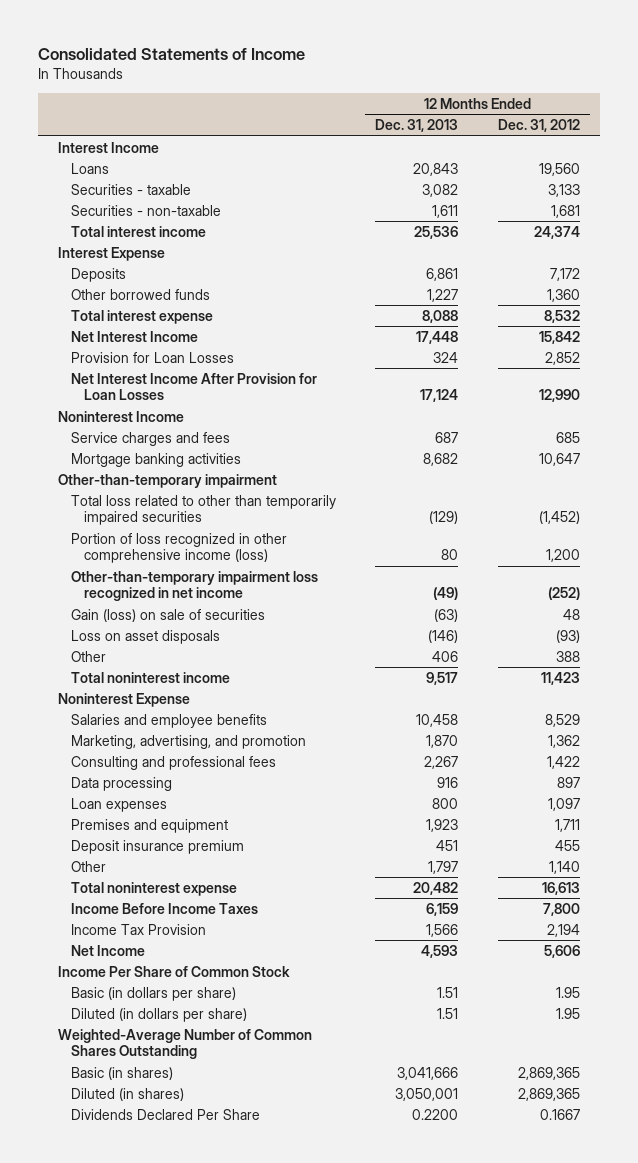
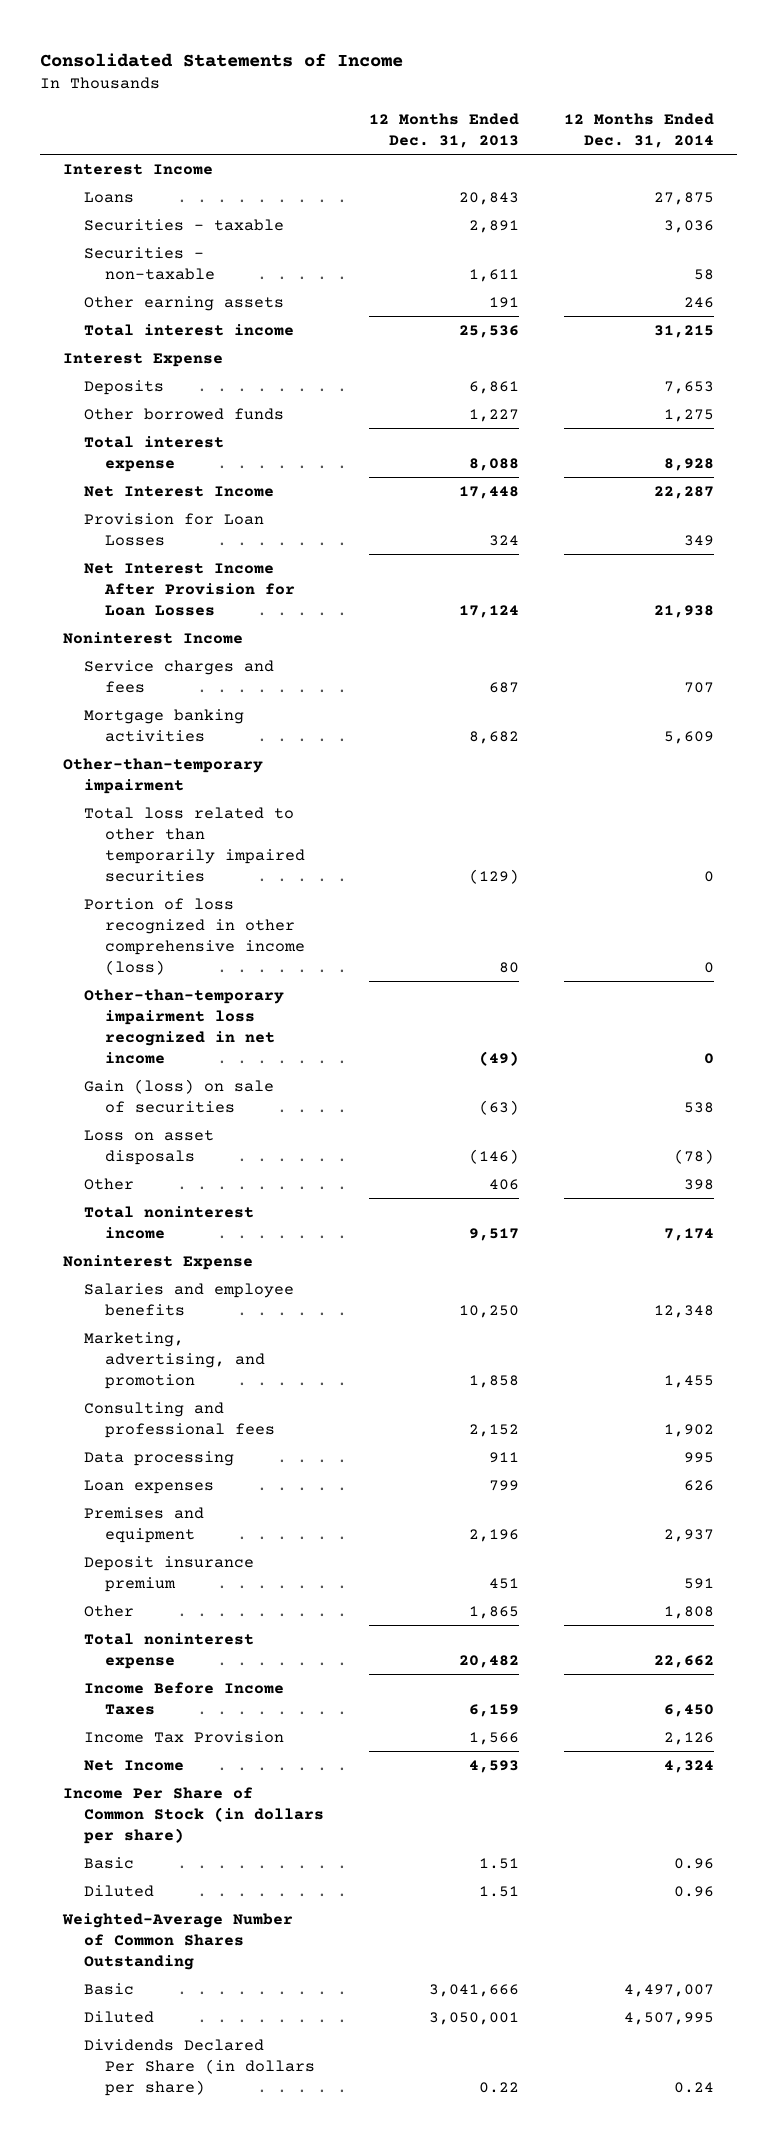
- | 12 Months Ended Dec. 31, 2013 | 12 Months Ended Dec. 31, 2012
+ | 12 Months Ended Dec. 31, 2013 | 12 Months Ended Dec. 31, 2014
- Securities - taxable | 3,082 | 3,133
+ Securities - taxable | 2,891 | 3,036
+ Other earning assets | 191 | 246
- Salaries and employee benefits | 10,458 | 8,529
- Marketing, advertising, and promotion | 1,870 | 1,362
- Consulting and professional fees | 2,267 | 1,422
- Data processing | 916 | 897
- Loan expenses | 800 | 1,097
- Premises and equipment | 1,923 | 1,711
+ Salaries and employee benefits | 10,250 | 12,348
+ Marketing, advertising, and promotion | 1,858 | 1,455
+ Consulting and professional fees | 2,152 | 1,902
+ Data processing | 911 | 995
+ Loan expenses | 799 | 626
+ Premises and equipment | 2,196 | 2,937
- Other | 1,797 | 1,140
+ Other | 1,865 | 1,808
- Income Per Share of Common Stock
- Basic (in dollars per share) | 1.51 | 1.95
- Diluted (in dollars per share) | 1.51 | 1.95
+ Income Per Share of Common Stock (in dollars per share)
+ Basic | 1.51 | 0.96
+ Diluted | 1.51 | 0.96
- Basic (in shares) | 3,041,666 | 2,869,365
- Diluted (in shares) | 3,050,001 | 2,869,365
- Dividends Declared Per Share | 0.2200 | 0.1667
+ Basic | 3,041,666 | 4,497,007
+ Diluted | 3,050,001 | 4,507,995
+ Dividends Declared Per Share (in dollars per share) | 0.22 | 0.24

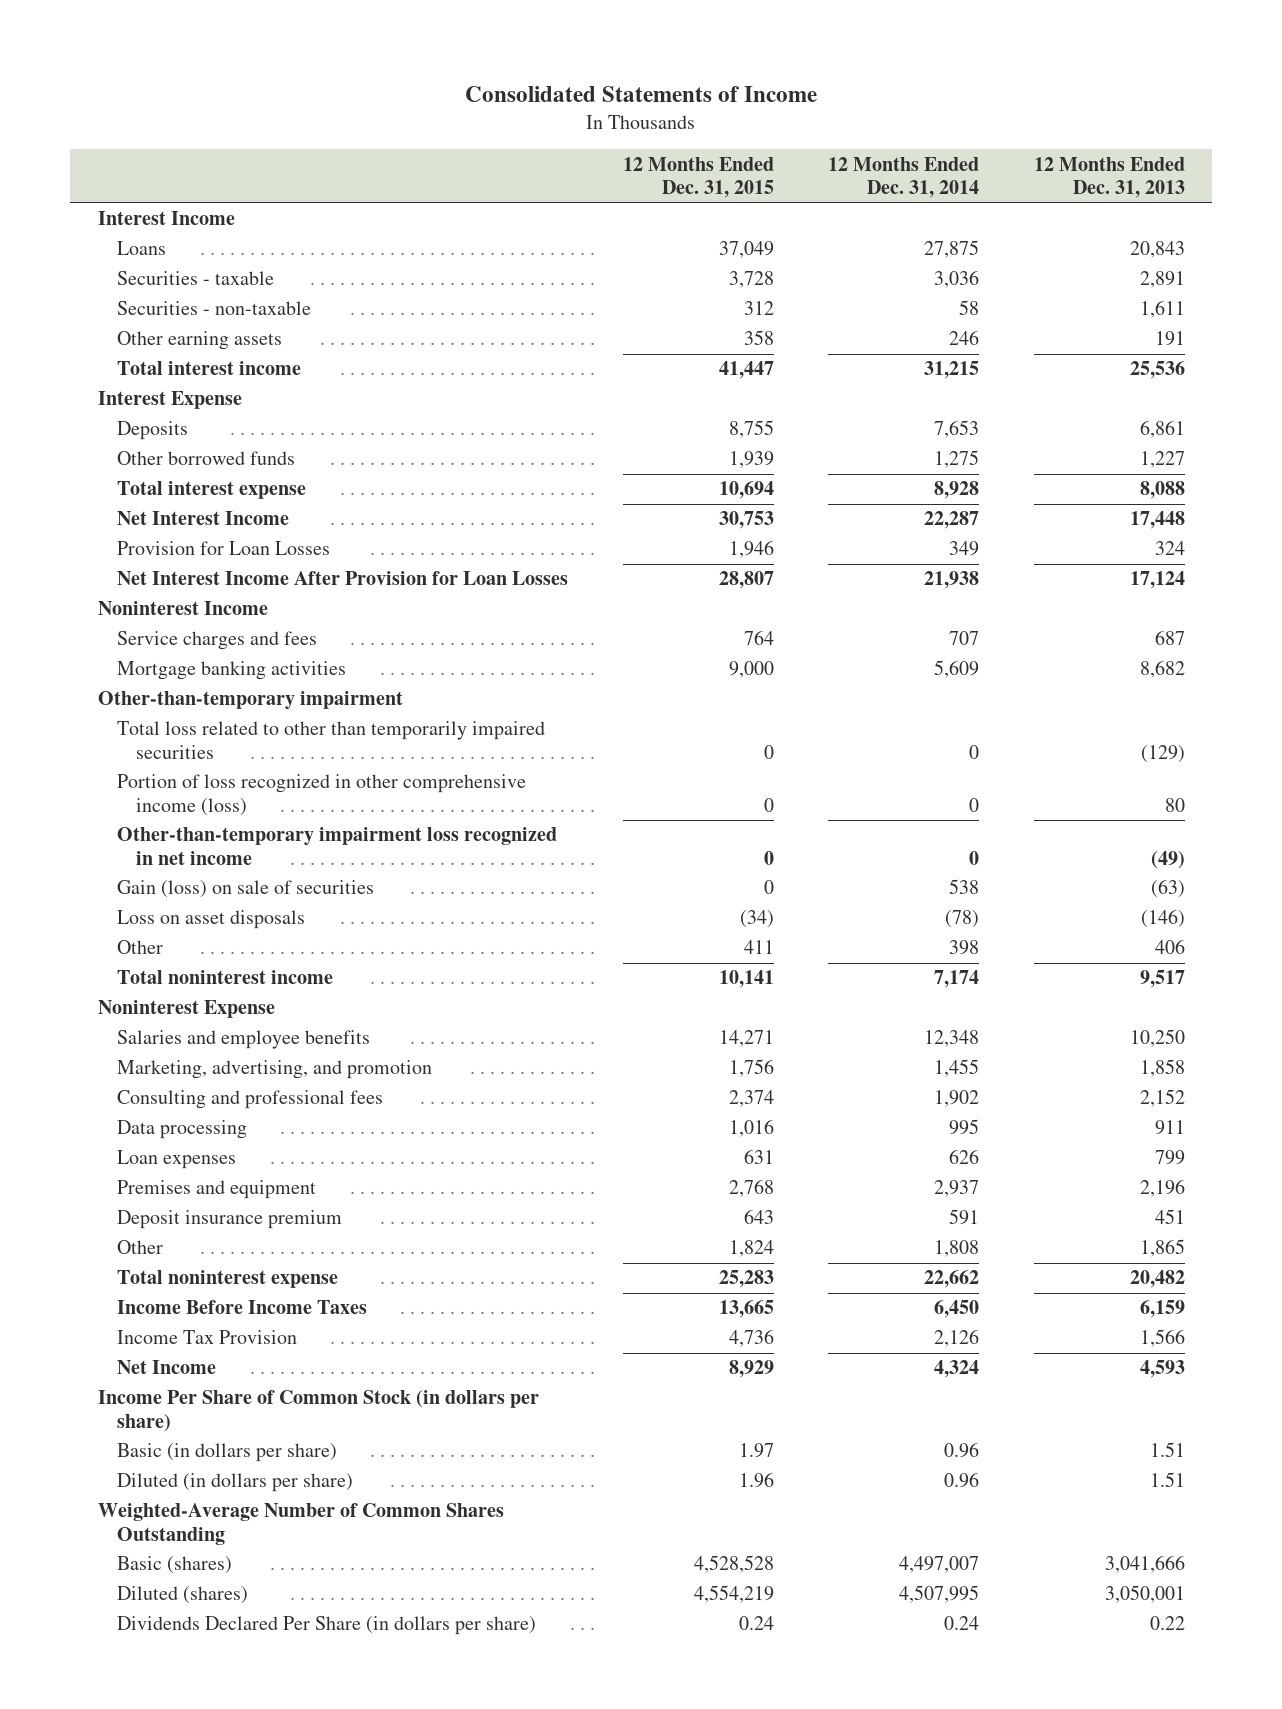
- | 12 Months Ended Dec. 31, 2013 | 12 Months Ended Dec. 31, 2014
+ | 12 Months Ended Dec. 31, 2015 | 12 Months Ended Dec. 31, 2014 | 12 Months Ended Dec. 31, 2013
- Basic | 1.51 | 0.96
- Diluted | 1.51 | 0.96
+ Basic (in dollars per share) | 1.97 | 0.96 | 1.51
+ Diluted (in dollars per share) | 1.96 | 0.96 | 1.51
- Basic | 3,041,666 | 4,497,007
- Diluted | 3,050,001 | 4,507,995
+ Basic (shares) | 4,528,528 | 4,497,007 | 3,041,666
+ Diluted (shares) | 4,554,219 | 4,507,995 | 3,050,001

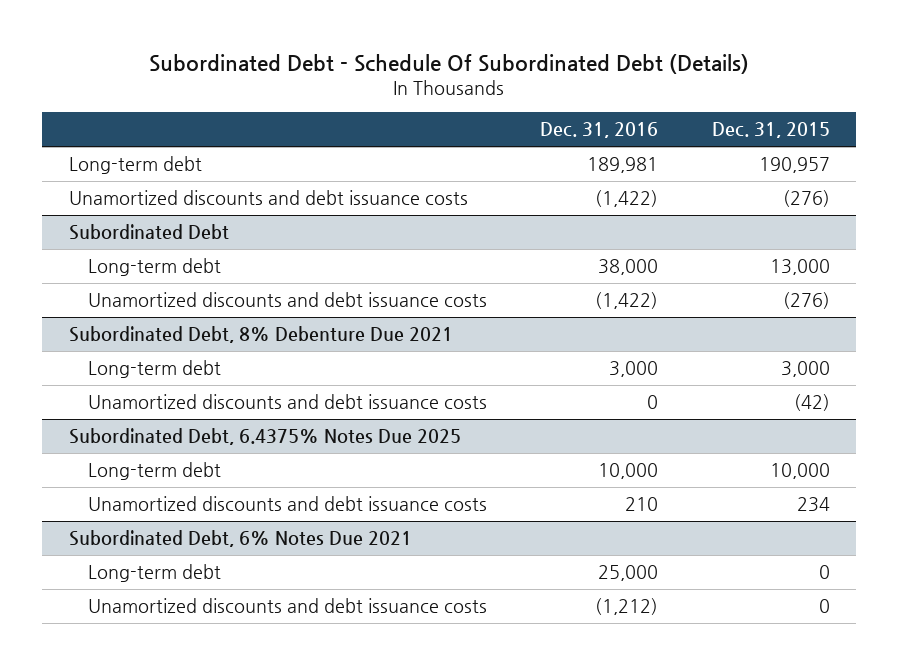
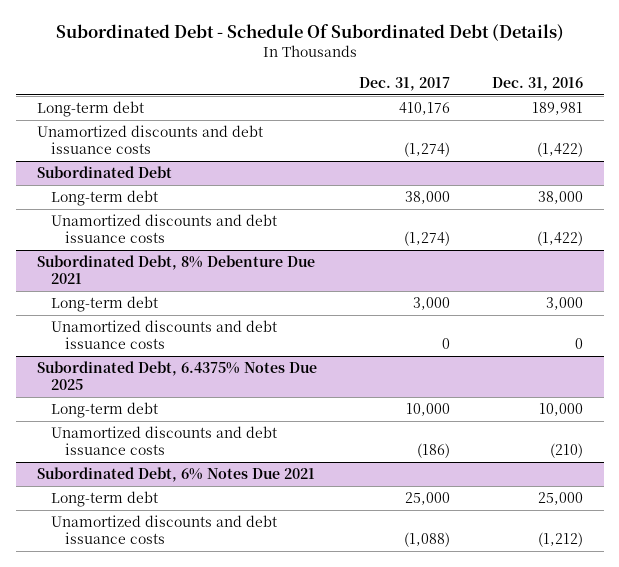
- | Dec. 31, 2016 | Dec. 31, 2015
+ | Dec. 31, 2017 | Dec. 31, 2016
@ Subordinated Debt, 6.4375% Notes Due 2025
- Unamortized discounts and debt issuance costs | 210 | 234
+ Unamortized discounts and debt issuance costs | (186) | (210)

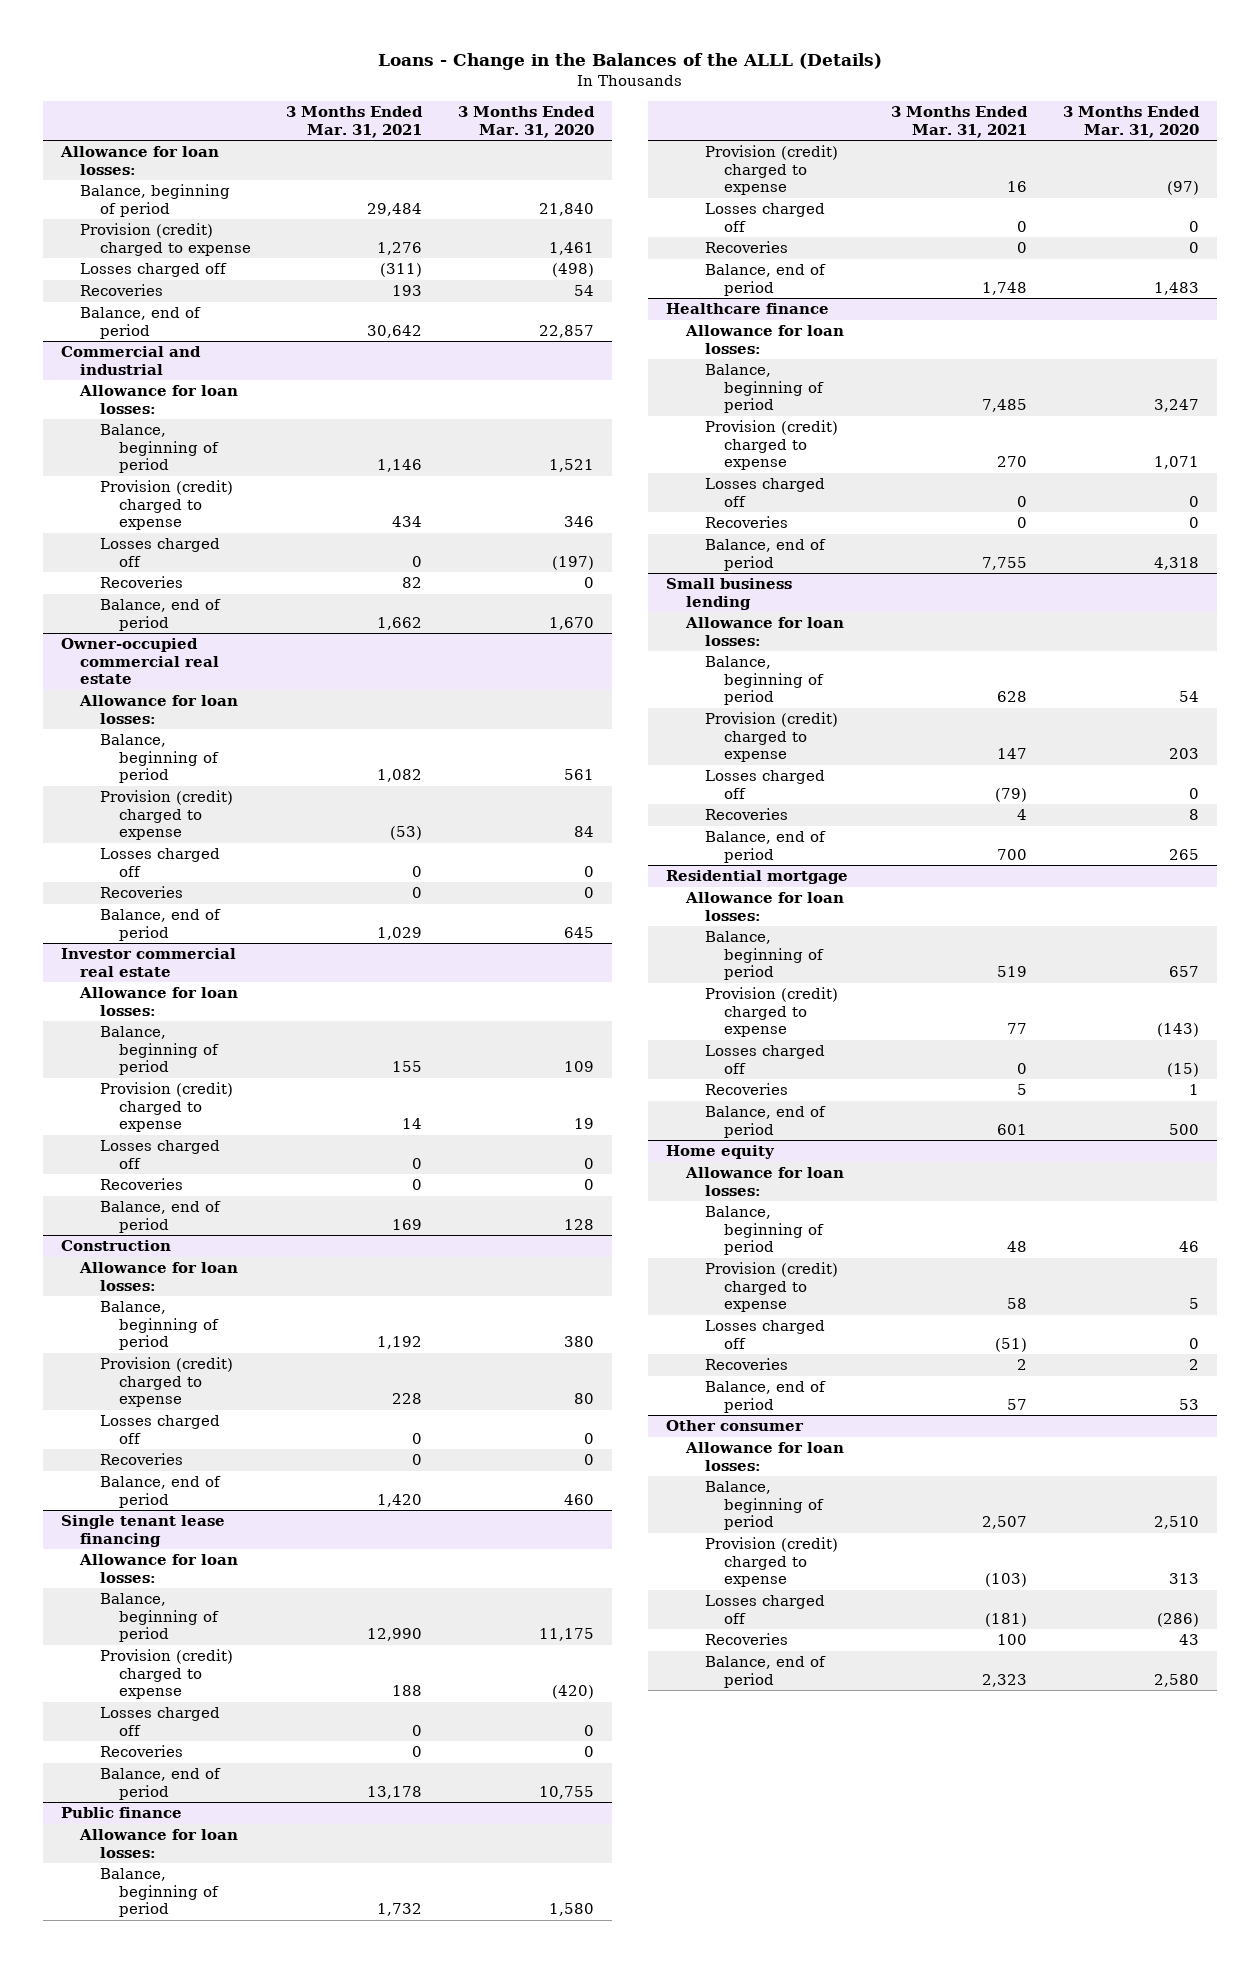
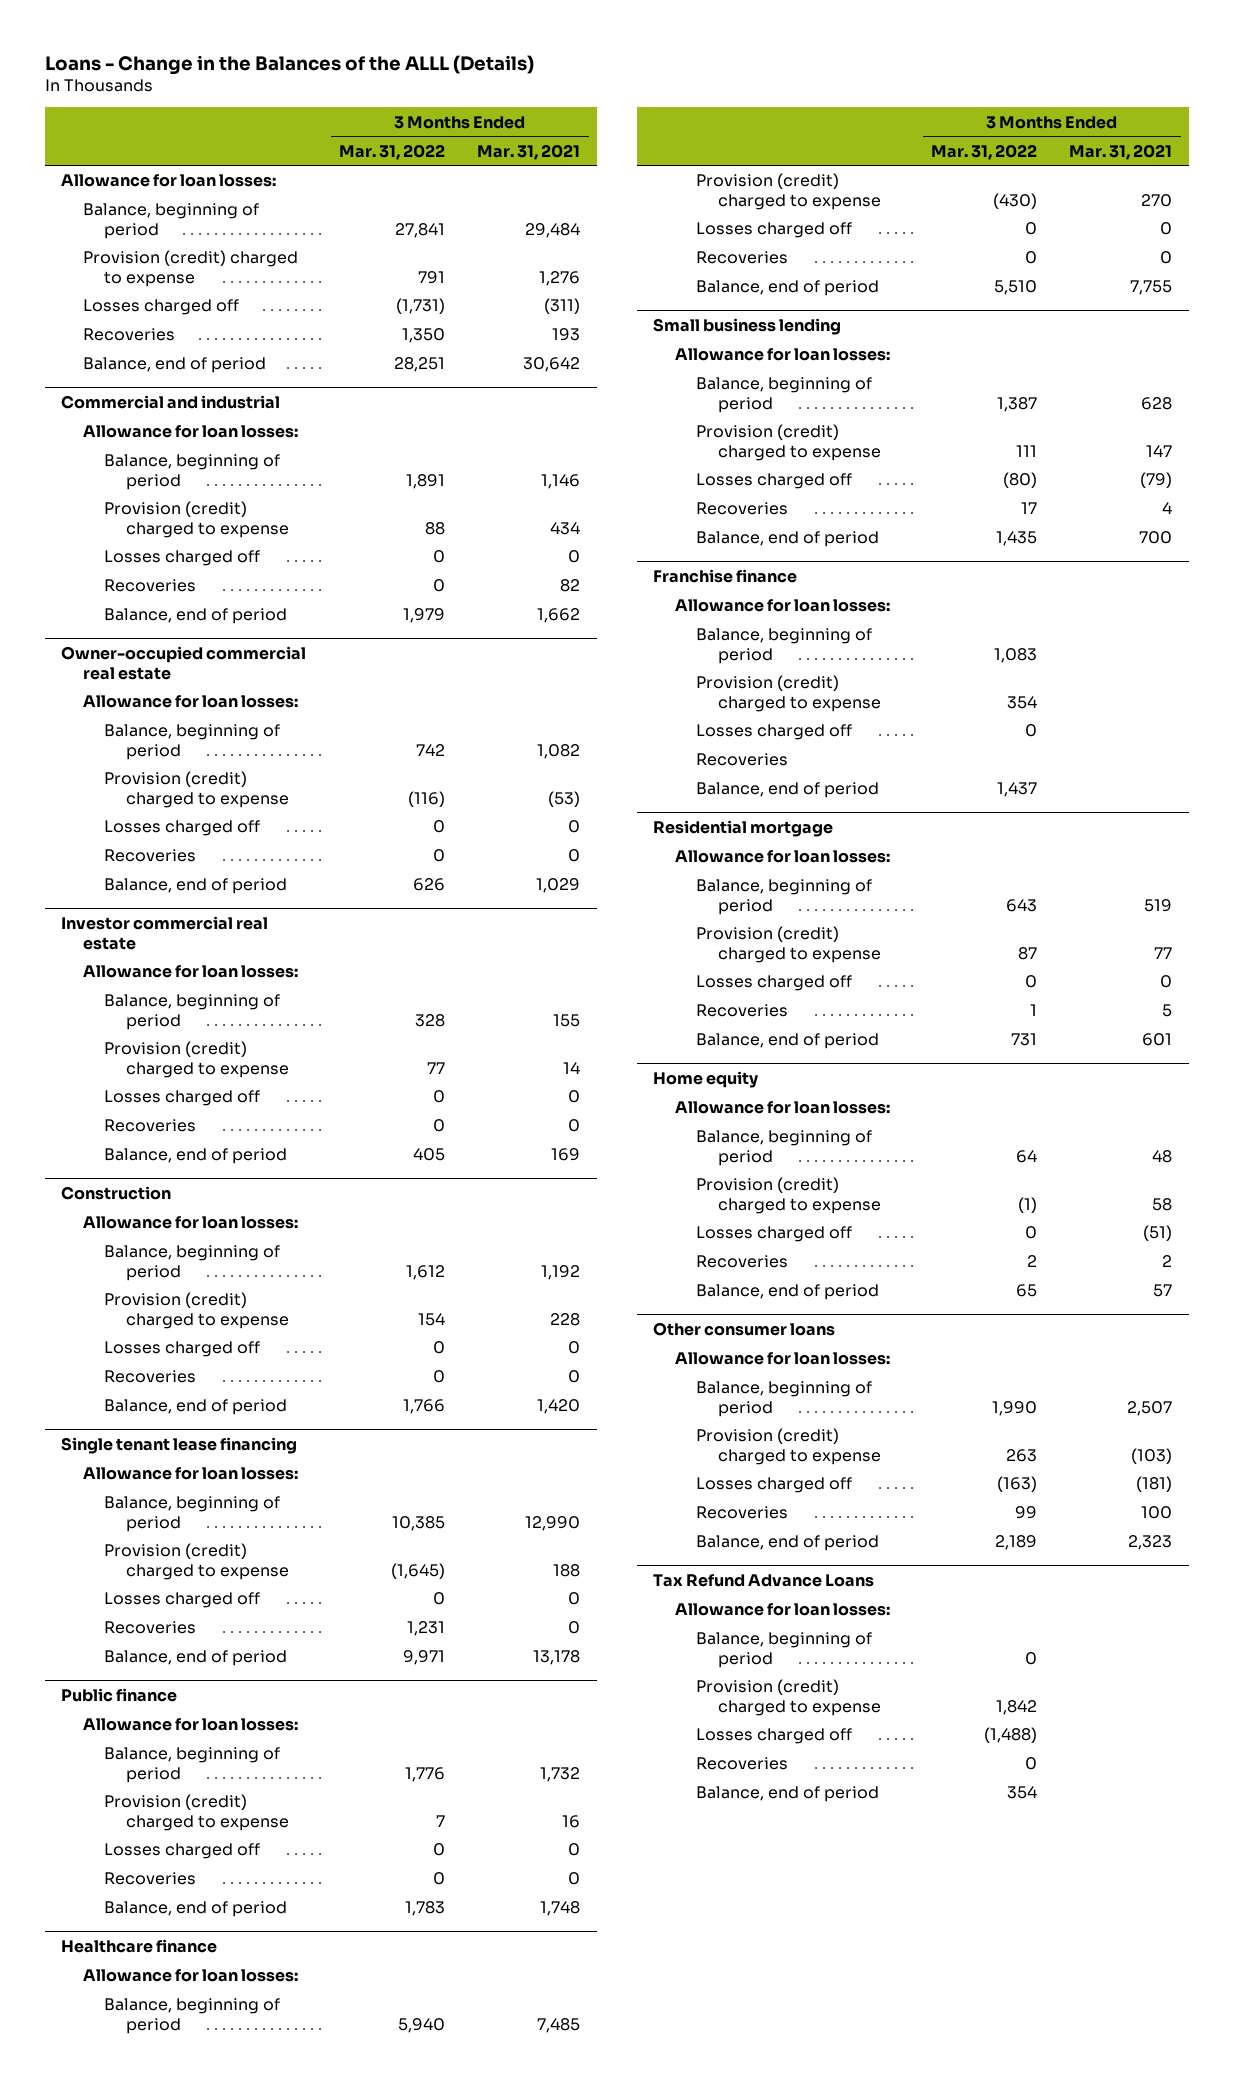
- | 3 Months Ended Mar. 31, 2021 | 3 Months Ended Mar. 31, 2020
+ | 3 Months Ended Mar. 31, 2022 | 3 Months Ended Mar. 31, 2021
+ Franchise finance
+ Allowance for loan losses:
+ Balance, beginning of period | 1,083 |
+ Provision (credit) charged to expense | 354 |
+ Losses charged off | 0 |
+ Recoveries
+ Balance, end of period | 1,437 |
- Other consumer
+ Other consumer loans
+ Tax Refund Advance Loans
+ Allowance for loan losses:
+ Balance, beginning of period | 0 |
+ Provision (credit) charged to expense | 1,842 |
+ Losses charged off | (1,488) |
+ Recoveries | 0 |
+ Balance, end of period | 354 |

